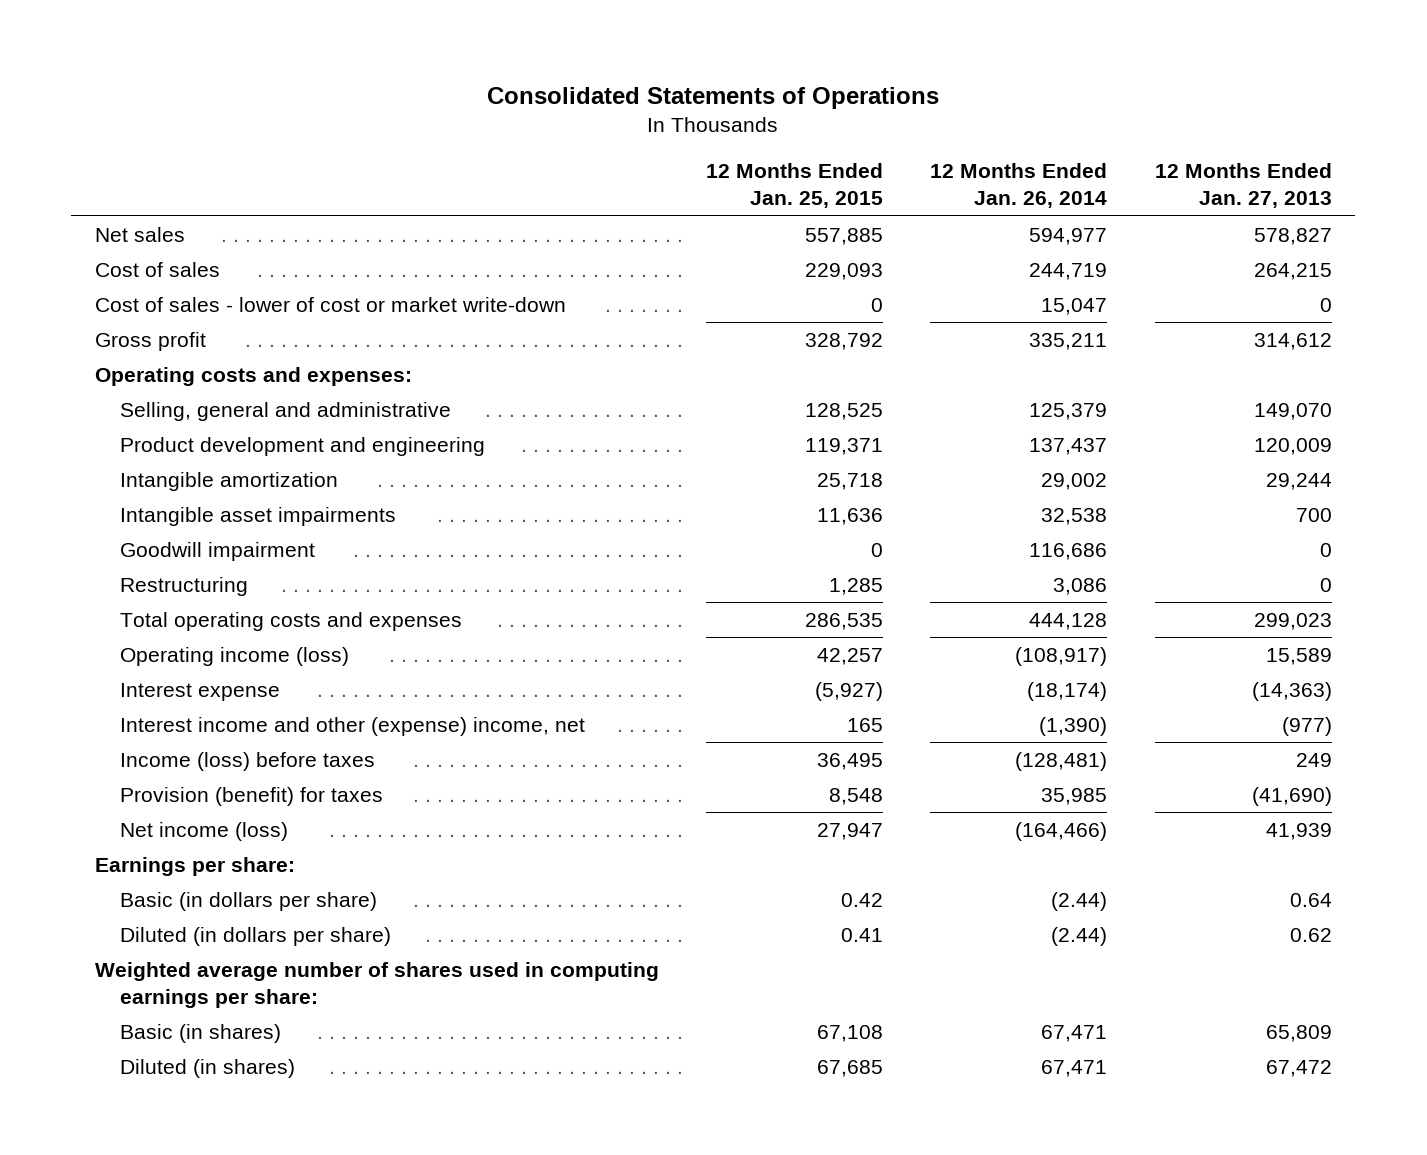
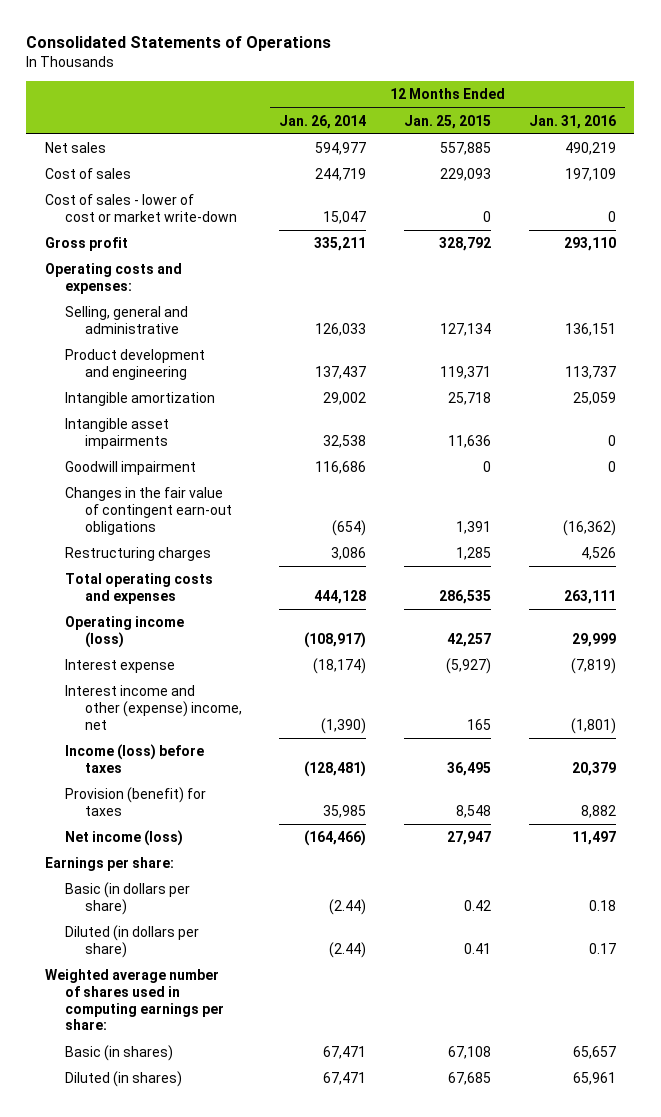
- | 12 Months Ended Jan. 25, 2015 | 12 Months Ended Jan. 26, 2014 | 12 Months Ended Jan. 27, 2013
+ | 12 Months Ended Jan. 26, 2014 | 12 Months Ended Jan. 25, 2015 | 12 Months Ended Jan. 31, 2016
- Selling, general and administrative | 128,525 | 125,379 | 149,070
+ Selling, general and administrative | 126,033 | 127,134 | 136,151
- Restructuring | 1,285 | 3,086 | 0
+ Changes in the fair value of contingent earn-out obligations | (654) | 1,391 | (16,362)
+ Restructuring charges | 3,086 | 1,285 | 4,526

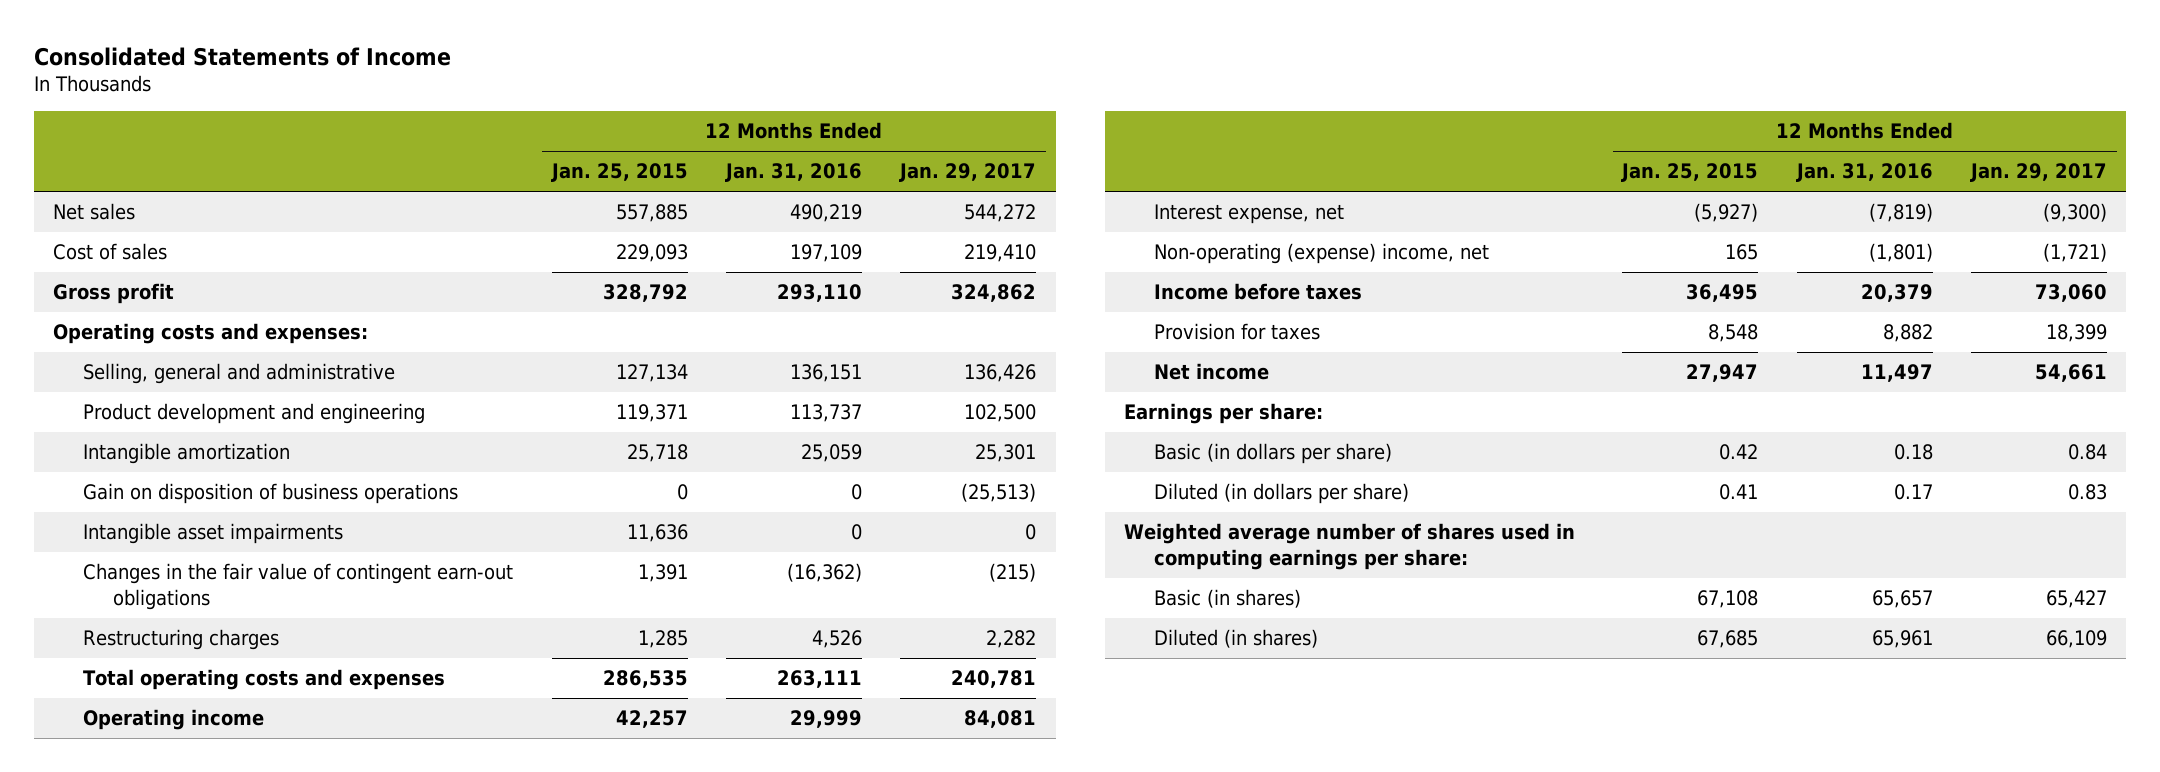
- Consolidated Statements of Operations
+ Consolidated Statements of Income
- | 12 Months Ended Jan. 26, 2014 | 12 Months Ended Jan. 25, 2015 | 12 Months Ended Jan. 31, 2016
+ | 12 Months Ended Jan. 25, 2015 | 12 Months Ended Jan. 31, 2016 | 12 Months Ended Jan. 29, 2017
- Cost of sales - lower of cost or market write-down | 15,047 | 0 | 0
+ Gain on disposition of business operations | 0 | 0 | (25,513)
- Goodwill impairment | 116,686 | 0 | 0
- Operating income (loss) | (108,917) | 42,257 | 29,999
- Interest expense | (18,174) | (5,927) | (7,819)
- Interest income and other (expense) income, net | (1,390) | 165 | (1,801)
- Income (loss) before taxes | (128,481) | 36,495 | 20,379
- Provision (benefit) for taxes | 35,985 | 8,548 | 8,882
- Net income (loss) | (164,466) | 27,947 | 11,497
+ Operating income | 42,257 | 29,999 | 84,081
+ Interest expense, net | (5,927) | (7,819) | (9,300)
+ Non-operating (expense) income, net | 165 | (1,801) | (1,721)
+ Income before taxes | 36,495 | 20,379 | 73,060
+ Provision for taxes | 8,548 | 8,882 | 18,399
+ Net income | 27,947 | 11,497 | 54,661

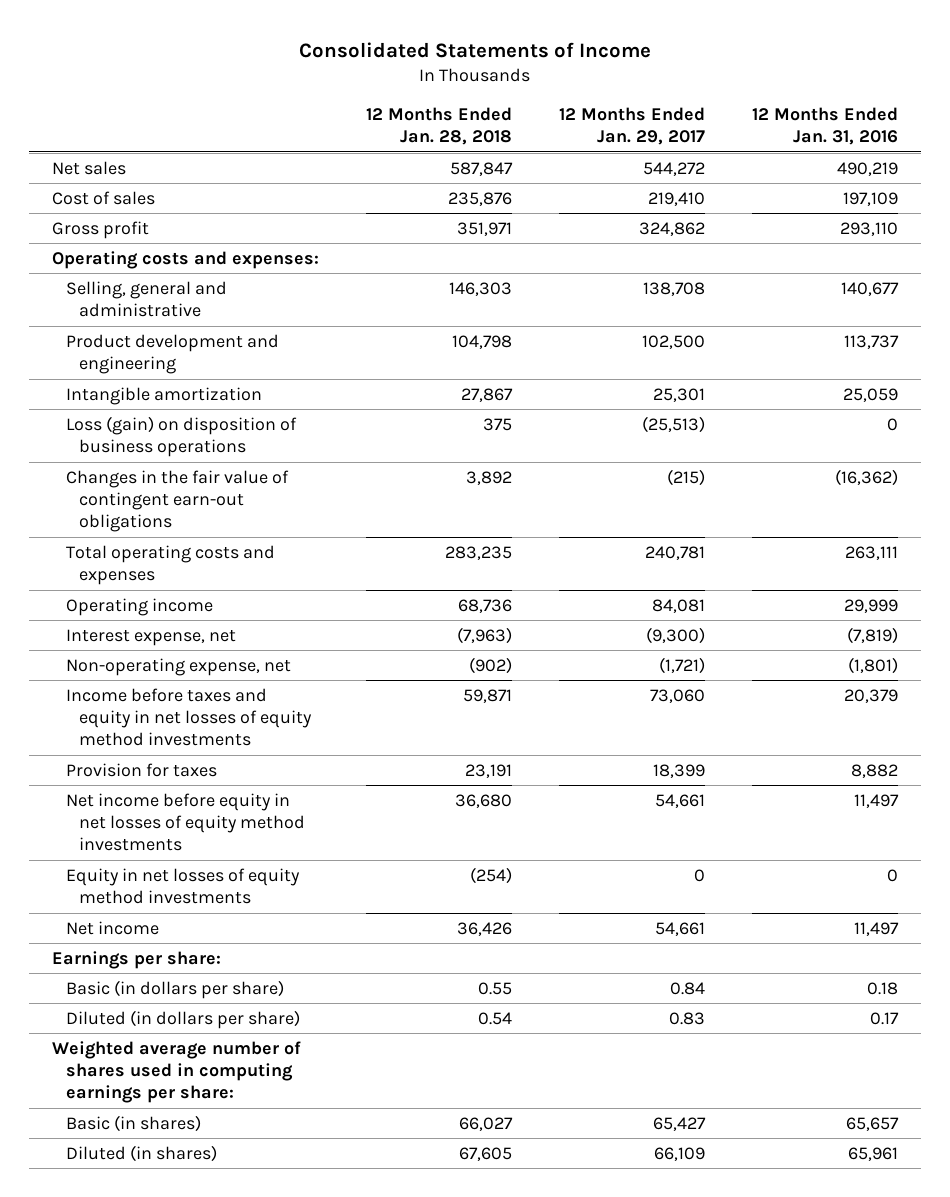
- | 12 Months Ended Jan. 25, 2015 | 12 Months Ended Jan. 31, 2016 | 12 Months Ended Jan. 29, 2017
+ | 12 Months Ended Jan. 28, 2018 | 12 Months Ended Jan. 29, 2017 | 12 Months Ended Jan. 31, 2016
- Selling, general and administrative | 127,134 | 136,151 | 136,426
+ Selling, general and administrative | 146,303 | 138,708 | 140,677
- Gain on disposition of business operations | 0 | 0 | (25,513)
- Intangible asset impairments | 11,636 | 0 | 0
+ Loss (gain) on disposition of business operations | 375 | (25,513) | 0
- Restructuring charges | 1,285 | 4,526 | 2,282
- Non-operating (expense) income, net | 165 | (1,801) | (1,721)
- Income before taxes | 36,495 | 20,379 | 73,060
+ Non-operating expense, net | (902) | (1,721) | (1,801)
+ Income before taxes and equity in net losses of equity method investments | 59,871 | 73,060 | 20,379
+ Net income before equity in net losses of equity method investments | 36,680 | 54,661 | 11,497
+ Equity in net losses of equity method investments | (254) | 0 | 0

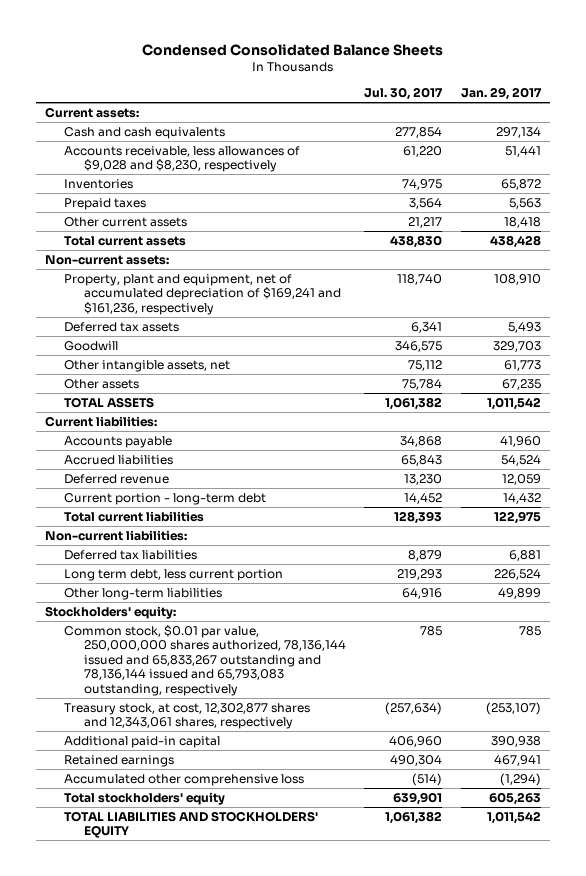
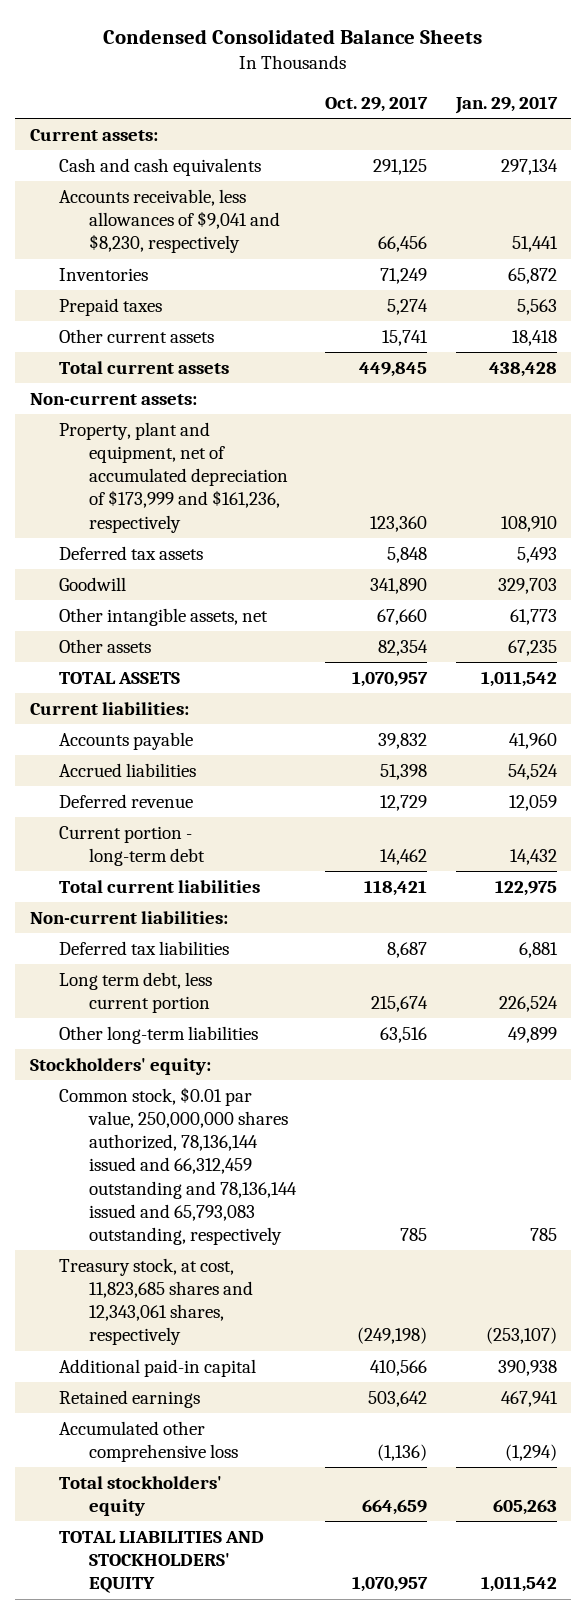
- | Jul. 30, 2017 | Jan. 29, 2017
+ | Oct. 29, 2017 | Jan. 29, 2017
- Accounts receivable, less allowances of $9,028 and $8,230, respectively | 61,220 | 51,441
+ Accounts receivable, less allowances of $9,041 and $8,230, respectively | 66,456 | 51,441
- Property, plant and equipment, net of accumulated depreciation of $169,241 and $161,236, respectively | 118,740 | 108,910
+ Property, plant and equipment, net of accumulated depreciation of $173,999 and $161,236, respectively | 123,360 | 108,910
- Common stock, $0.01 par value, 250,000,000 shares authorized, 78,136,144 issued and 65,833,267 outstanding and 78,136,144 issued and 65,793,083 outstanding, respectively | 785 | 785
- Treasury stock, at cost, 12,302,877 shares and 12,343,061 shares, respectively | (257,634) | (253,107)
+ Common stock, $0.01 par value, 250,000,000 shares authorized, 78,136,144 issued and 66,312,459 outstanding and 78,136,144 issued and 65,793,083 outstanding, respectively | 785 | 785
+ Treasury stock, at cost, 11,823,685 shares and 12,343,061 shares, respectively | (249,198) | (253,107)

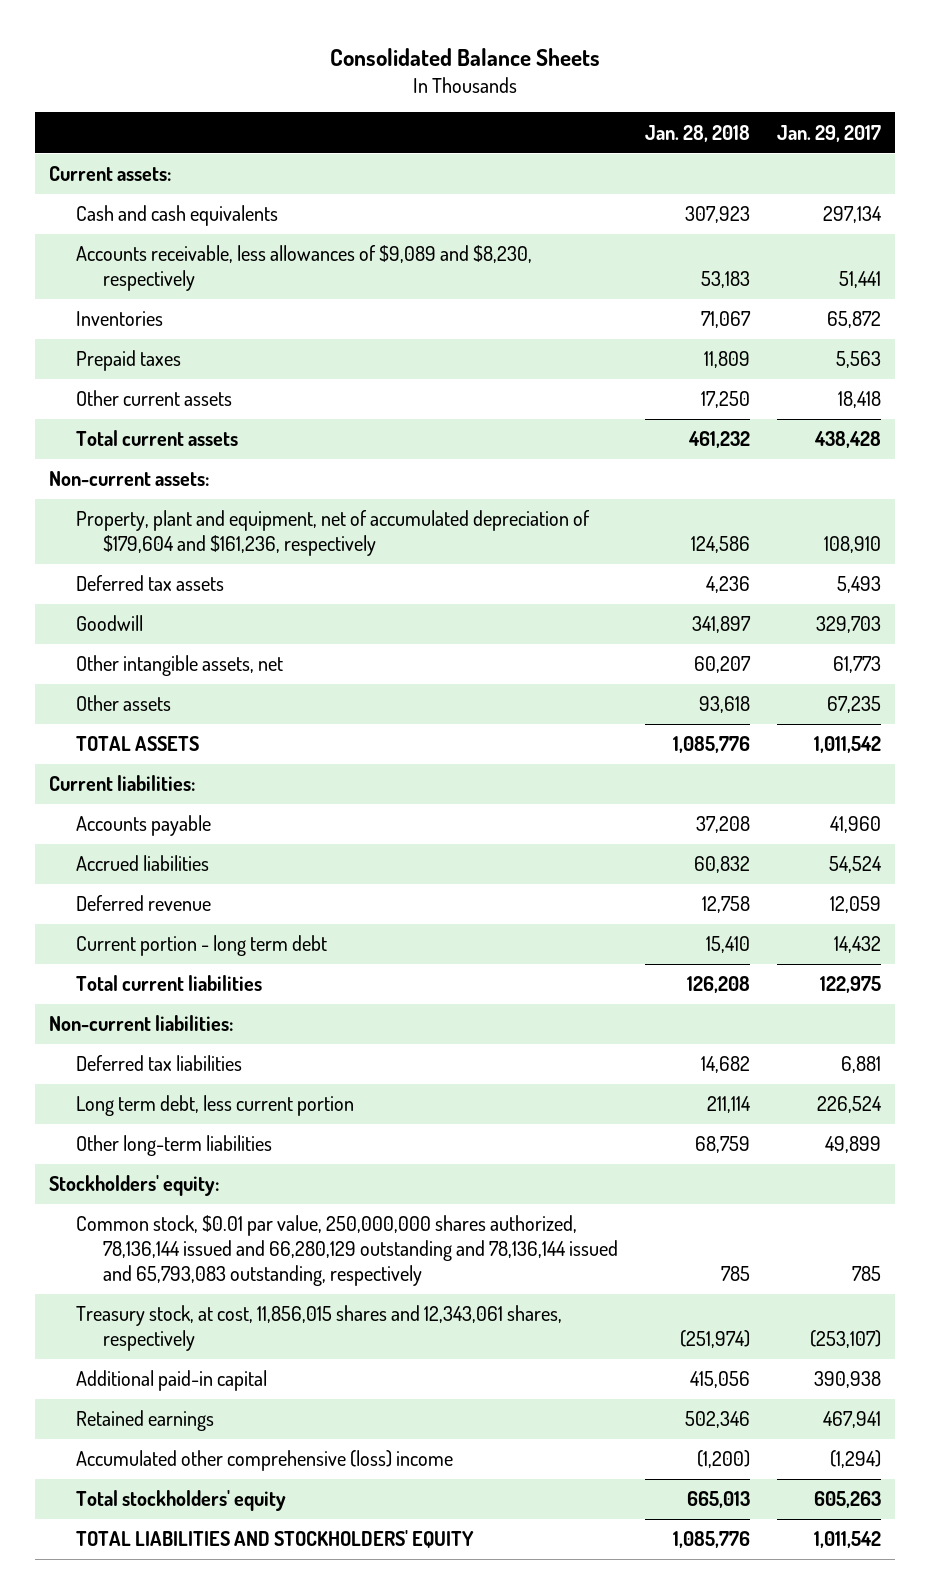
- Condensed Consolidated Balance Sheets
+ Consolidated Balance Sheets
- | Oct. 29, 2017 | Jan. 29, 2017
+ | Jan. 28, 2018 | Jan. 29, 2017
- Accounts receivable, less allowances of $9,041 and $8,230, respectively | 66,456 | 51,441
+ Accounts receivable, less allowances of $9,089 and $8,230, respectively | 53,183 | 51,441
- Property, plant and equipment, net of accumulated depreciation of $173,999 and $161,236, respectively | 123,360 | 108,910
+ Property, plant and equipment, net of accumulated depreciation of $179,604 and $161,236, respectively | 124,586 | 108,910
- Current portion - long-term debt | 14,462 | 14,432
+ Current portion - long term debt | 15,410 | 14,432
- Common stock, $0.01 par value, 250,000,000 shares authorized, 78,136,144 issued and 66,312,459 outstanding and 78,136,144 issued and 65,793,083 outstanding, respectively | 785 | 785
- Treasury stock, at cost, 11,823,685 shares and 12,343,061 shares, respectively | (249,198) | (253,107)
+ Common stock, $0.01 par value, 250,000,000 shares authorized, 78,136,144 issued and 66,280,129 outstanding and 78,136,144 issued and 65,793,083 outstanding, respectively | 785 | 785
+ Treasury stock, at cost, 11,856,015 shares and 12,343,061 shares, respectively | (251,974) | (253,107)
- Accumulated other comprehensive loss | (1,136) | (1,294)
+ Accumulated other comprehensive (loss) income | (1,200) | (1,294)

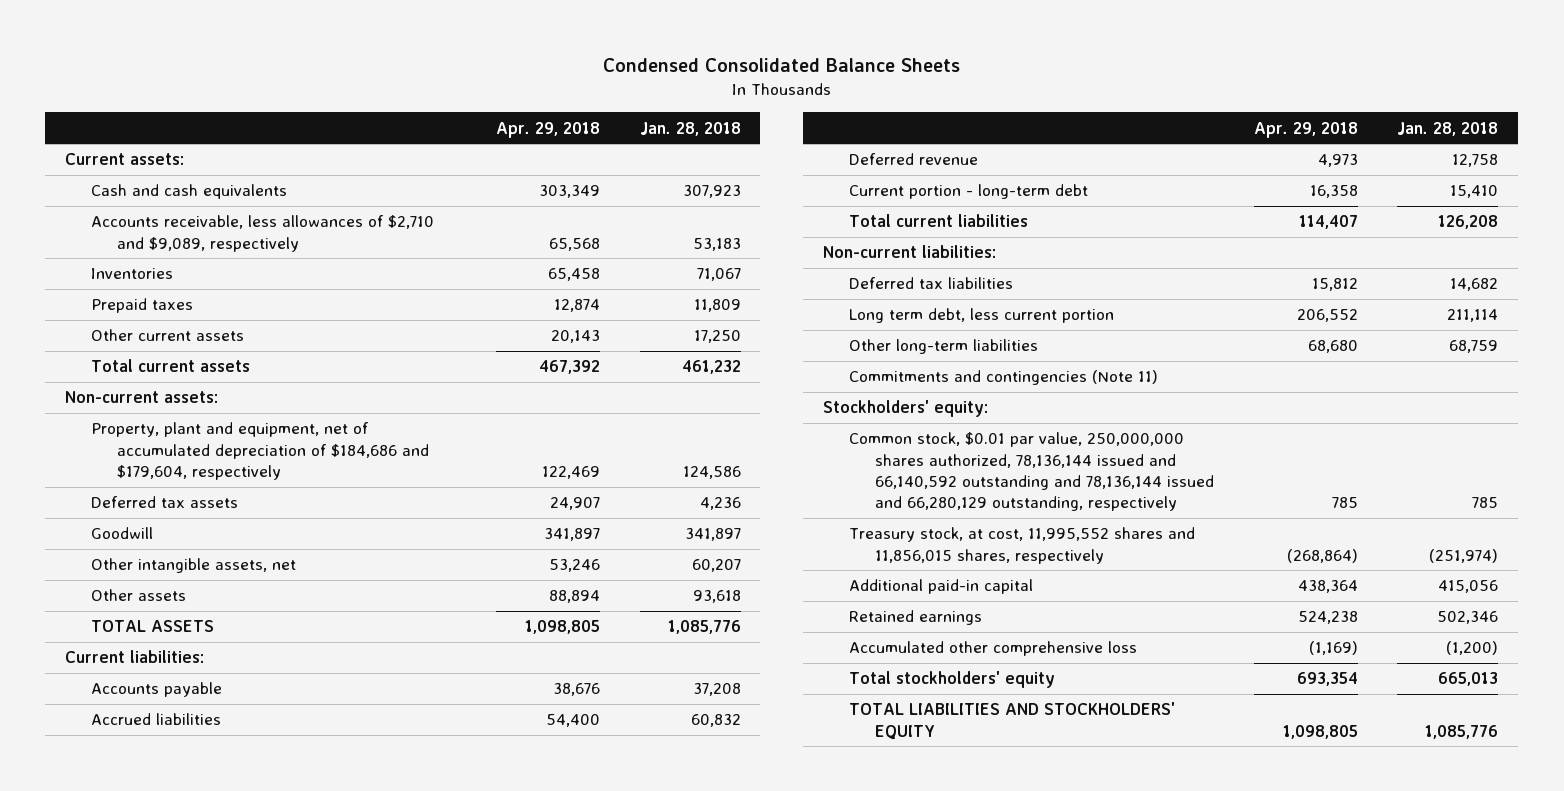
- Consolidated Balance Sheets
+ Condensed Consolidated Balance Sheets
- | Jan. 28, 2018 | Jan. 29, 2017
+ | Apr. 29, 2018 | Jan. 28, 2018
- Accounts receivable, less allowances of $9,089 and $8,230, respectively | 53,183 | 51,441
+ Accounts receivable, less allowances of $2,710 and $9,089, respectively | 65,568 | 53,183
- Property, plant and equipment, net of accumulated depreciation of $179,604 and $161,236, respectively | 124,586 | 108,910
+ Property, plant and equipment, net of accumulated depreciation of $184,686 and $179,604, respectively | 122,469 | 124,586
- Current portion - long term debt | 15,410 | 14,432
+ Current portion - long-term debt | 16,358 | 15,410
+ Commitments and contingencies (Note 11)
- Common stock, $0.01 par value, 250,000,000 shares authorized, 78,136,144 issued and 66,280,129 outstanding and 78,136,144 issued and 65,793,083 outstanding, respectively | 785 | 785
- Treasury stock, at cost, 11,856,015 shares and 12,343,061 shares, respectively | (251,974) | (253,107)
+ Common stock, $0.01 par value, 250,000,000 shares authorized, 78,136,144 issued and 66,140,592 outstanding and 78,136,144 issued and 66,280,129 outstanding, respectively | 785 | 785
+ Treasury stock, at cost, 11,995,552 shares and 11,856,015 shares, respectively | (268,864) | (251,974)
- Accumulated other comprehensive (loss) income | (1,200) | (1,294)
+ Accumulated other comprehensive loss | (1,169) | (1,200)

